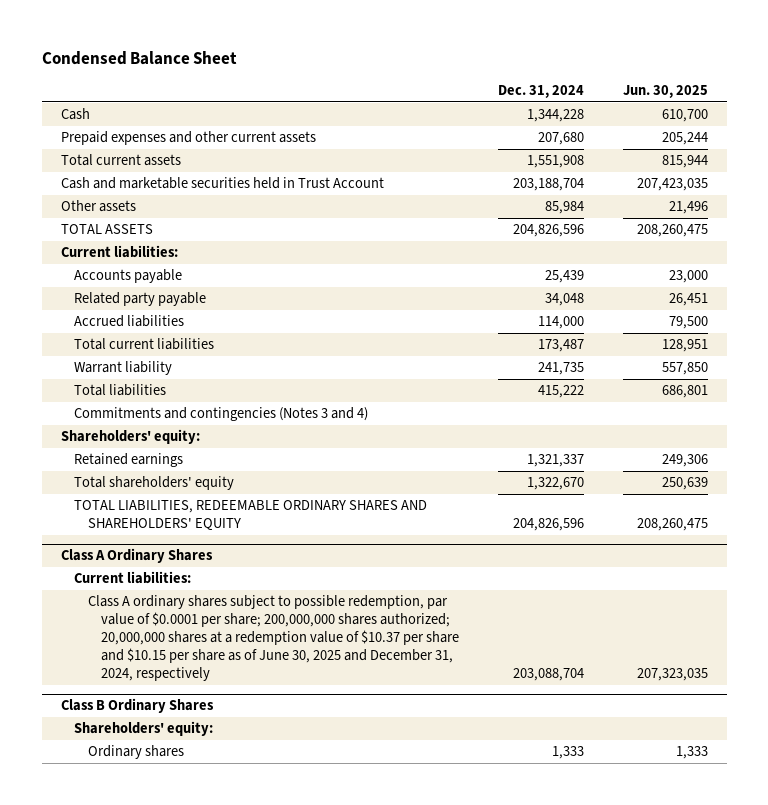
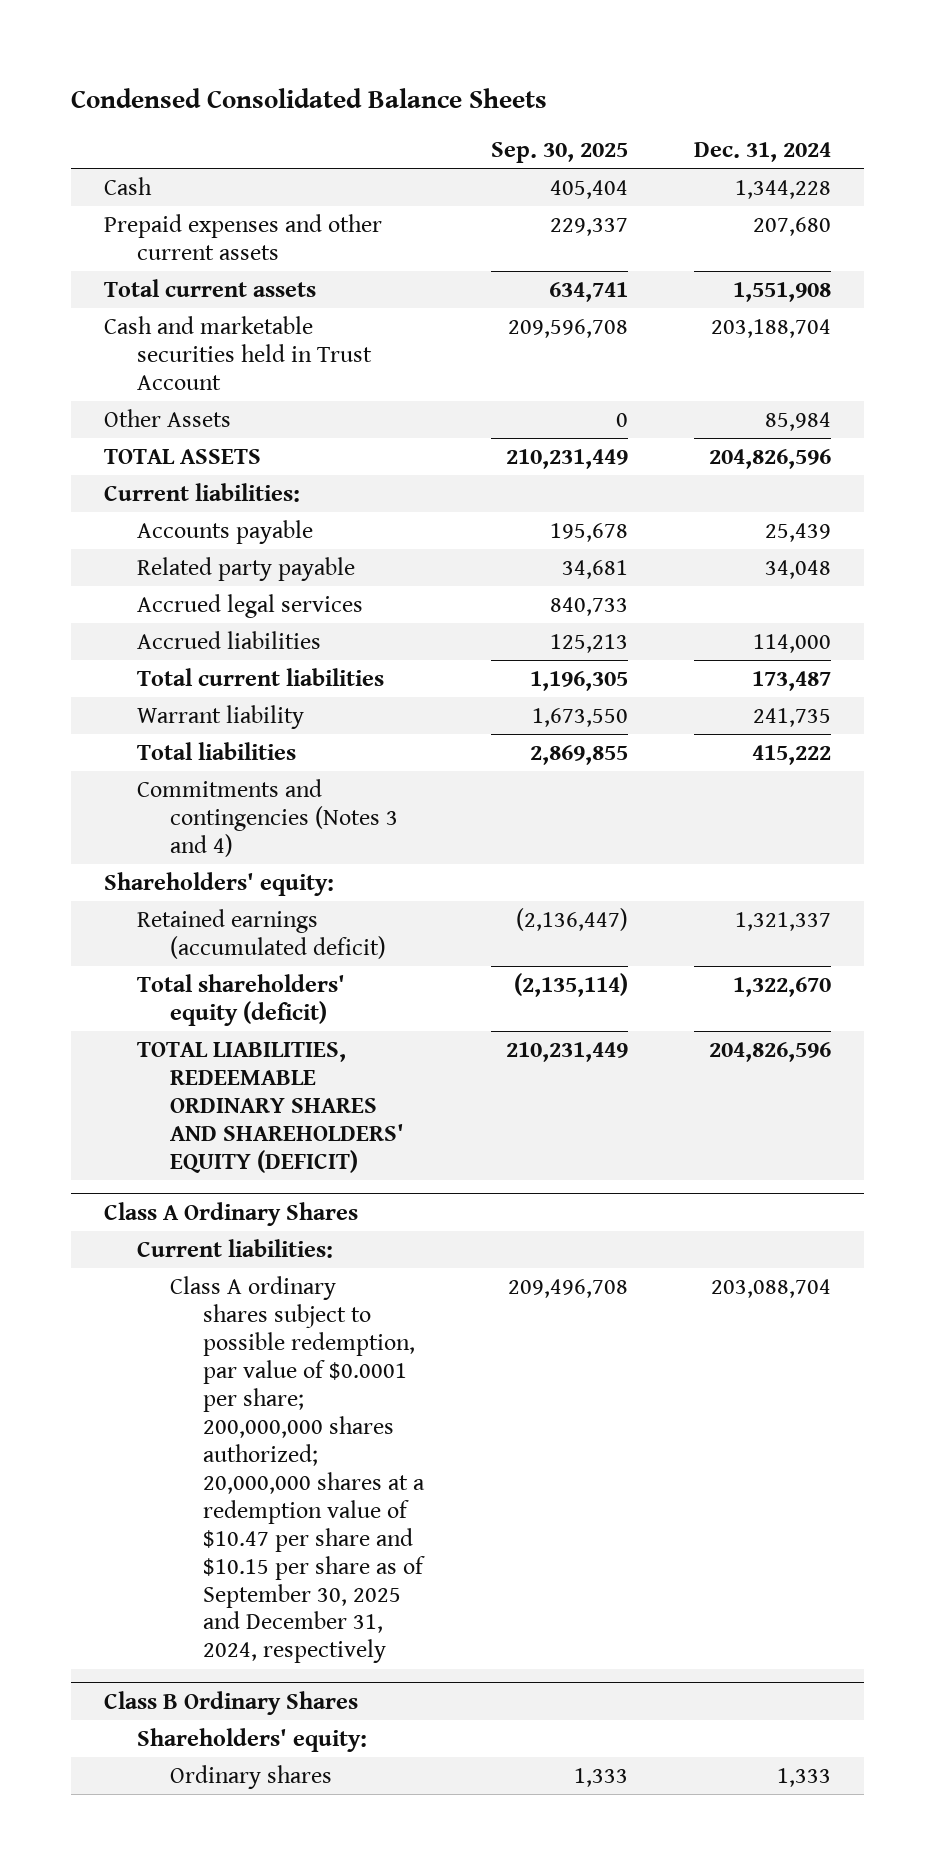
- Condensed Balance Sheet
+ Condensed Consolidated Balance Sheets
- | Dec. 31, 2024 | Jun. 30, 2025
+ | Sep. 30, 2025 | Dec. 31, 2024
- Other assets | 85,984 | 21,496
+ Other Assets | 0 | 85,984
+ Accrued legal services | 840,733 |
- Retained earnings | 1,321,337 | 249,306
- Total shareholders' equity | 1,322,670 | 250,639
- TOTAL LIABILITIES, REDEEMABLE ORDINARY SHARES AND SHAREHOLDERS' EQUITY | 204,826,596 | 208,260,475
+ Retained earnings (accumulated deficit) | (2,136,447) | 1,321,337
+ Total shareholders' equity (deficit) | (2,135,114) | 1,322,670
+ TOTAL LIABILITIES, REDEEMABLE ORDINARY SHARES AND SHAREHOLDERS' EQUITY (DEFICIT) | 210,231,449 | 204,826,596
@ Class A Ordinary Shares
- Class A ordinary shares subject to possible redemption, par value of $0.0001 per share; 200,000,000 shares authorized; 20,000,000 shares at a redemption value of $10.37 per share and $10.15 per share as of June 30, 2025 and December 31, 2024, respectively | 203,088,704 | 207,323,035
+ Class A ordinary shares subject to possible redemption, par value of $0.0001 per share; 200,000,000 shares authorized; 20,000,000 shares at a redemption value of $10.47 per share and $10.15 per share as of September 30, 2025 and December 31, 2024, respectively | 209,496,708 | 203,088,704

